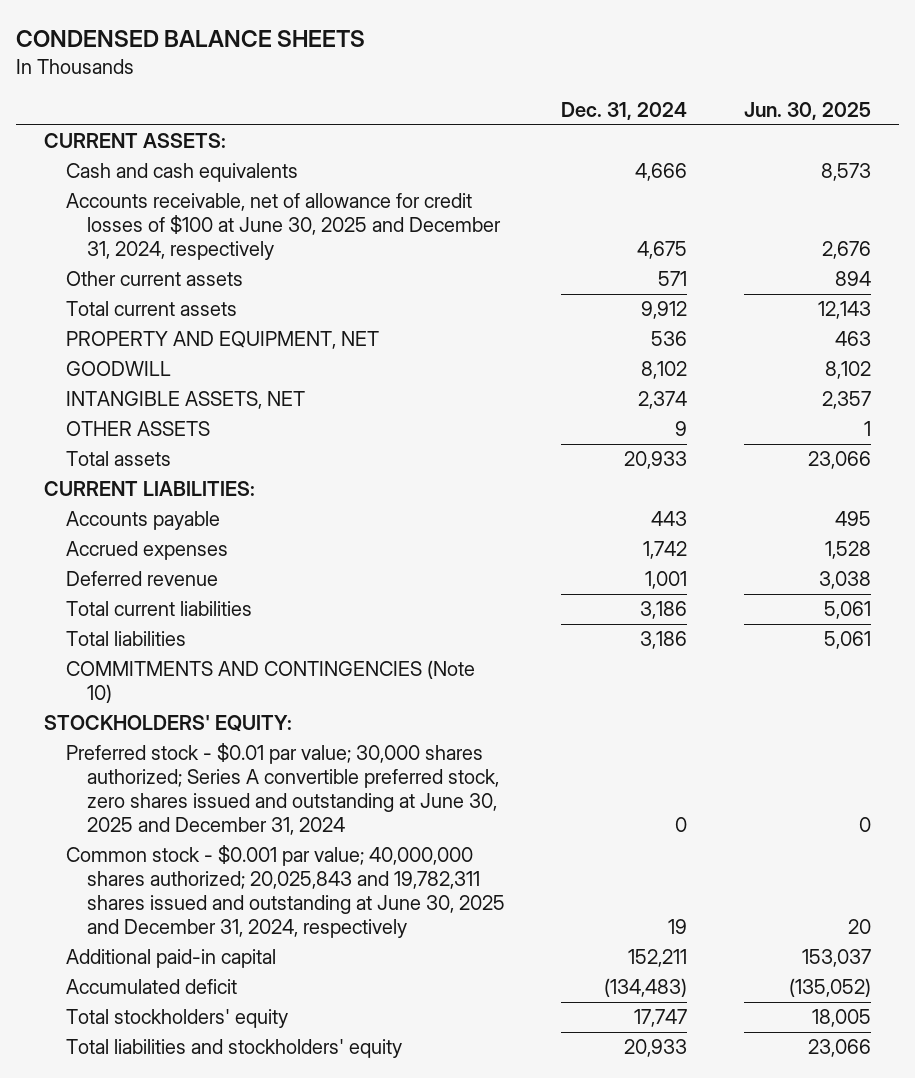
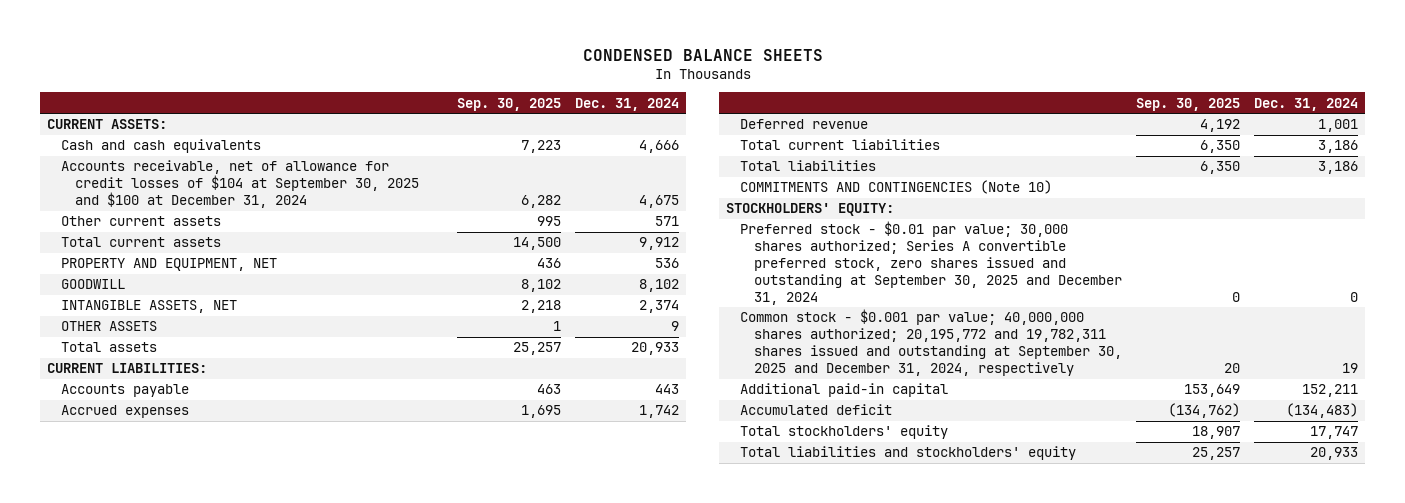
- | Dec. 31, 2024 | Jun. 30, 2025
+ | Sep. 30, 2025 | Dec. 31, 2024
- Accounts receivable, net of allowance for credit losses of $100 at June 30, 2025 and December 31, 2024, respectively | 4,675 | 2,676
+ Accounts receivable, net of allowance for credit losses of $104 at September 30, 2025 and $100 at December 31, 2024 | 6,282 | 4,675
- Preferred stock - $0.01 par value; 30,000 shares authorized; Series A convertible preferred stock, zero shares issued and outstanding at June 30, 2025 and December 31, 2024 | 0 | 0
- Common stock - $0.001 par value; 40,000,000 shares authorized; 20,025,843 and 19,782,311 shares issued and outstanding at June 30, 2025 and December 31, 2024, respectively | 19 | 20
+ Preferred stock - $0.01 par value; 30,000 shares authorized; Series A convertible preferred stock, zero shares issued and outstanding at September 30, 2025 and December 31, 2024 | 0 | 0
+ Common stock - $0.001 par value; 40,000,000 shares authorized; 20,195,772 and 19,782,311 shares issued and outstanding at September 30, 2025 and December 31, 2024, respectively | 20 | 19

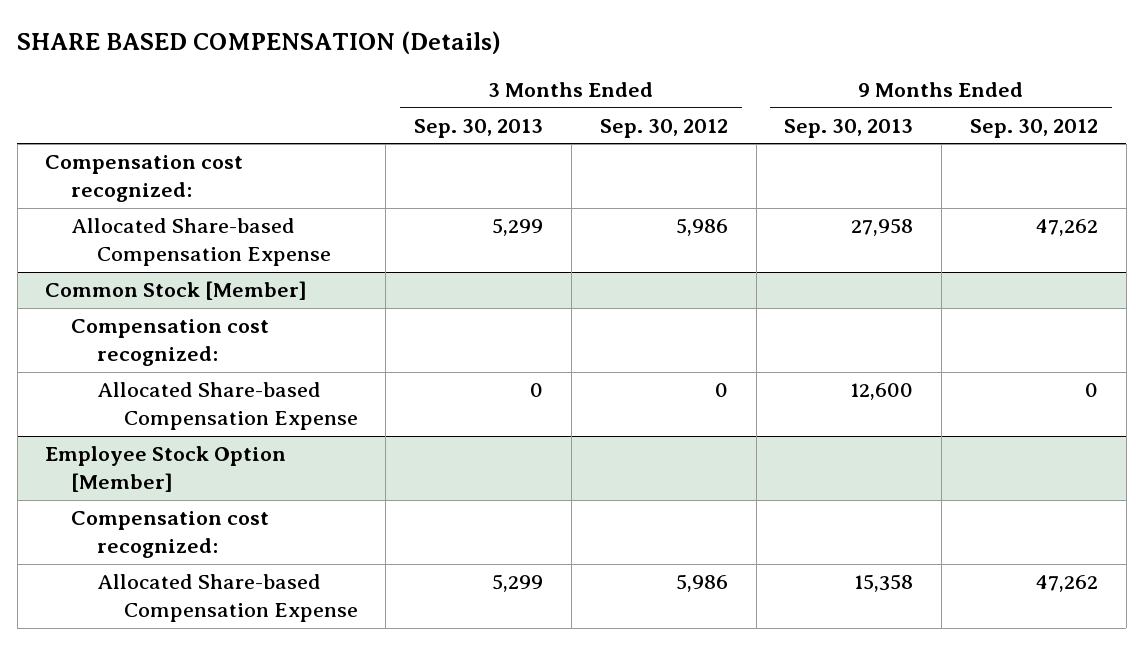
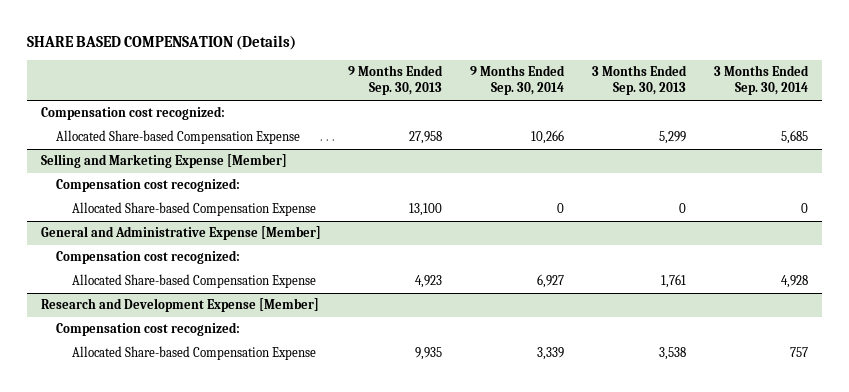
- | 3 Months Ended Sep. 30, 2013 | 3 Months Ended Sep. 30, 2012 | 9 Months Ended Sep. 30, 2013 | 9 Months Ended Sep. 30, 2012
+ | 9 Months Ended Sep. 30, 2013 | 9 Months Ended Sep. 30, 2014 | 3 Months Ended Sep. 30, 2013 | 3 Months Ended Sep. 30, 2014
- Common Stock [Member]
+ Selling and Marketing Expense [Member]
- Allocated Share-based Compensation Expense | 0 | 0 | 12,600 | 0
- Employee Stock Option [Member]
+ Allocated Share-based Compensation Expense | 13,100 | 0 | 0 | 0
+ General and Administrative Expense [Member]
- Allocated Share-based Compensation Expense | 5,299 | 5,986 | 15,358 | 47,262
+ Allocated Share-based Compensation Expense | 4,923 | 6,927 | 1,761 | 4,928
+ Research and Development Expense [Member]
+ Compensation cost recognized:
+ Allocated Share-based Compensation Expense | 9,935 | 3,339 | 3,538 | 757

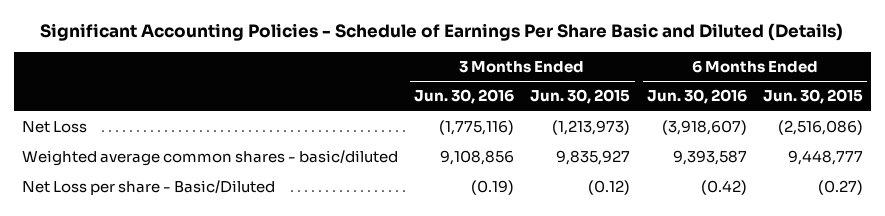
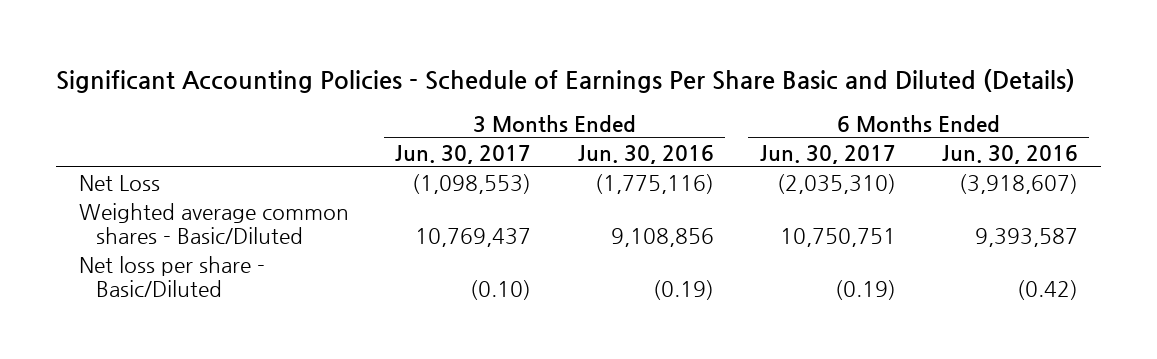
- | 3 Months Ended Jun. 30, 2016 | 3 Months Ended Jun. 30, 2015 | 6 Months Ended Jun. 30, 2016 | 6 Months Ended Jun. 30, 2015
+ | 3 Months Ended Jun. 30, 2017 | 3 Months Ended Jun. 30, 2016 | 6 Months Ended Jun. 30, 2017 | 6 Months Ended Jun. 30, 2016
- Weighted average common shares - basic/diluted | 9,108,856 | 9,835,927 | 9,393,587 | 9,448,777
- Net Loss per share - Basic/Diluted | (0.19) | (0.12) | (0.42) | (0.27)
+ Weighted average common shares - Basic/Diluted | 10,769,437 | 9,108,856 | 10,750,751 | 9,393,587
+ Net loss per share - Basic/Diluted | (0.10) | (0.19) | (0.19) | (0.42)

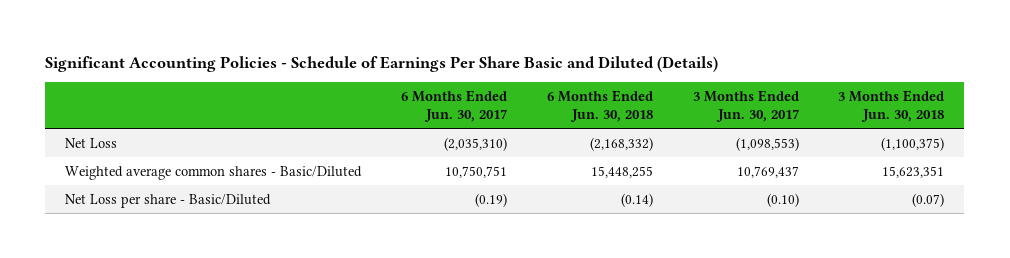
- | 3 Months Ended Jun. 30, 2017 | 3 Months Ended Jun. 30, 2016 | 6 Months Ended Jun. 30, 2017 | 6 Months Ended Jun. 30, 2016
+ | 6 Months Ended Jun. 30, 2017 | 6 Months Ended Jun. 30, 2018 | 3 Months Ended Jun. 30, 2017 | 3 Months Ended Jun. 30, 2018
- Net loss per share - Basic/Diluted | (0.10) | (0.19) | (0.19) | (0.42)
+ Net Loss per share - Basic/Diluted | (0.19) | (0.14) | (0.10) | (0.07)

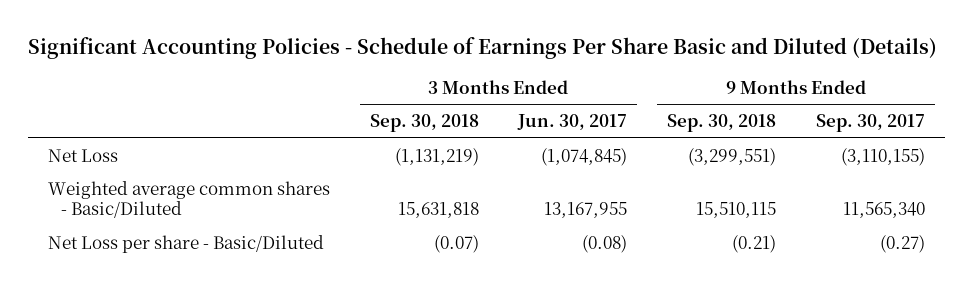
- | 6 Months Ended Jun. 30, 2017 | 6 Months Ended Jun. 30, 2018 | 3 Months Ended Jun. 30, 2017 | 3 Months Ended Jun. 30, 2018
+ | 3 Months Ended Sep. 30, 2018 | 3 Months Ended Jun. 30, 2017 | 9 Months Ended Sep. 30, 2018 | 9 Months Ended Sep. 30, 2017
- Net Loss | (2,035,310) | (2,168,332) | (1,098,553) | (1,100,375)
- Weighted average common shares - Basic/Diluted | 10,750,751 | 15,448,255 | 10,769,437 | 15,623,351
- Net Loss per share - Basic/Diluted | (0.19) | (0.14) | (0.10) | (0.07)
+ Net Loss | (1,131,219) | (1,074,845) | (3,299,551) | (3,110,155)
+ Weighted average common shares - Basic/Diluted | 15,631,818 | 13,167,955 | 15,510,115 | 11,565,340
+ Net Loss per share - Basic/Diluted | (0.07) | (0.08) | (0.21) | (0.27)

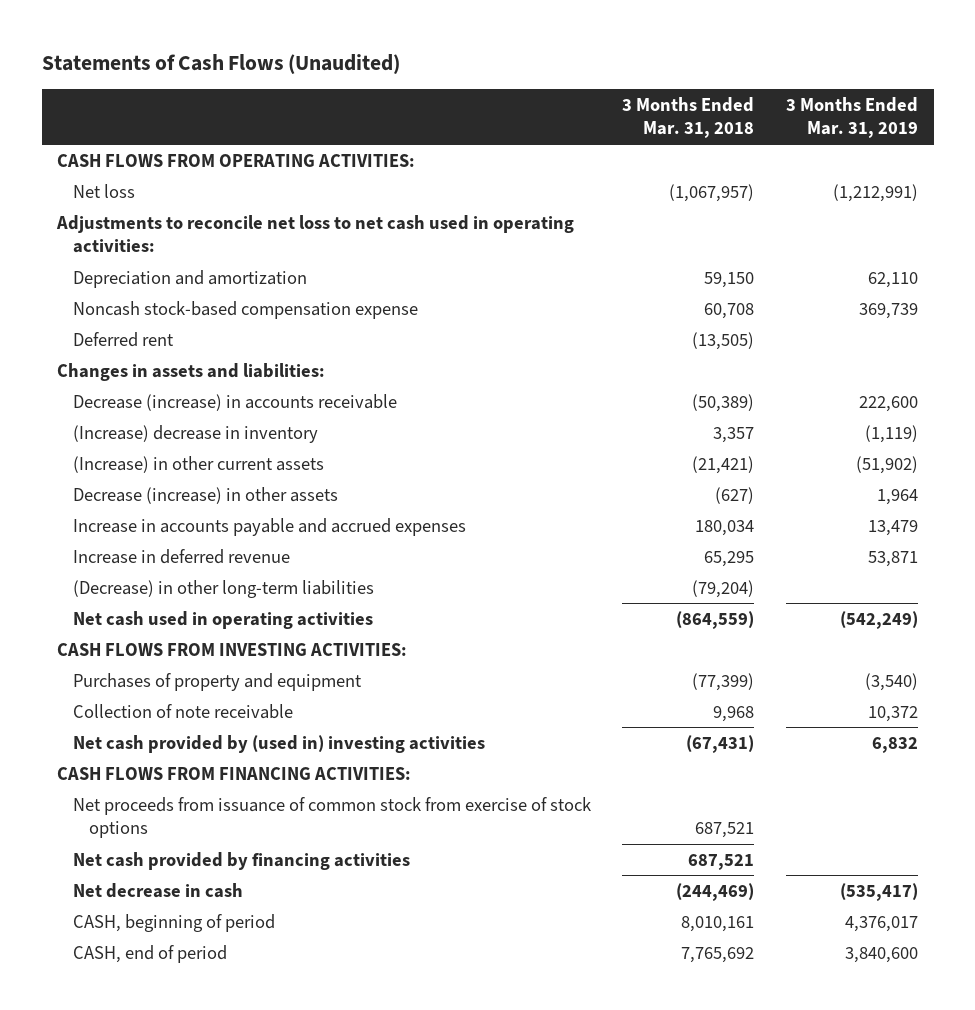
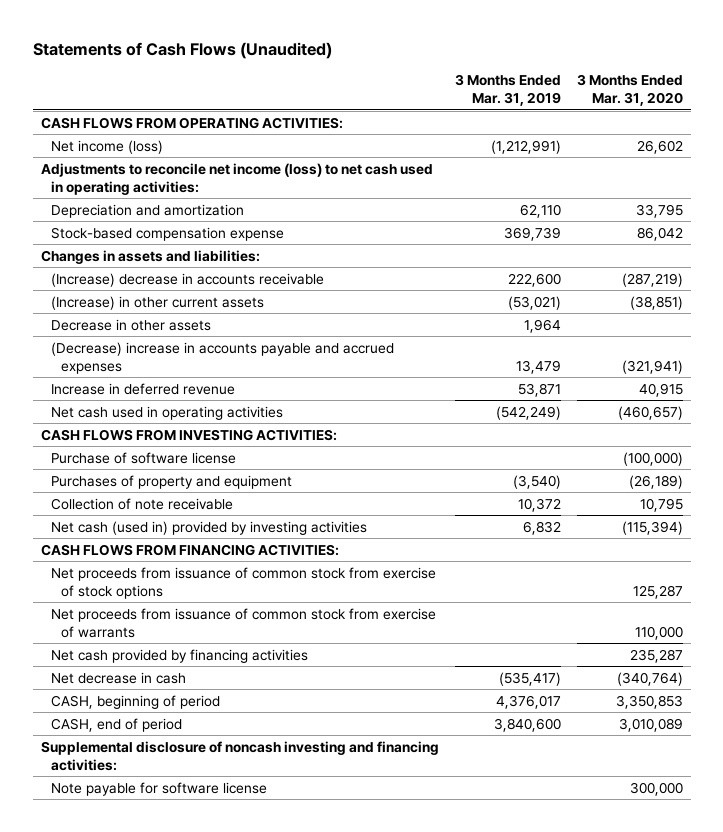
- | 3 Months Ended Mar. 31, 2018 | 3 Months Ended Mar. 31, 2019
+ | 3 Months Ended Mar. 31, 2019 | 3 Months Ended Mar. 31, 2020
- Net loss | (1,067,957) | (1,212,991)
- Adjustments to reconcile net loss to net cash used in operating activities:
+ Net income (loss) | (1,212,991) | 26,602
+ Adjustments to reconcile net income (loss) to net cash used in operating activities:
- Noncash stock-based compensation expense | 60,708 | 369,739
- Deferred rent | (13,505) |
+ Stock-based compensation expense | 369,739 | 86,042
- Decrease (increase) in accounts receivable | (50,389) | 222,600
- (Increase) decrease in inventory | 3,357 | (1,119)
- (Increase) in other current assets | (21,421) | (51,902)
- Decrease (increase) in other assets | (627) | 1,964
- Increase in accounts payable and accrued expenses | 180,034 | 13,479
+ (Increase) decrease in accounts receivable | 222,600 | (287,219)
+ (Increase) in other current assets | (53,021) | (38,851)
+ Decrease in other assets | 1,964 |
+ (Decrease) increase in accounts payable and accrued expenses | 13,479 | (321,941)
- (Decrease) in other long-term liabilities | (79,204) |
+ Purchase of software license | | (100,000)
- Net cash provided by (used in) investing activities | (67,431) | 6,832
+ Net cash (used in) provided by investing activities | 6,832 | (115,394)
+ Net proceeds from issuance of common stock from exercise of warrants | | 110,000
+ Supplemental disclosure of noncash investing and financing activities:
+ Note payable for software license | | 300,000

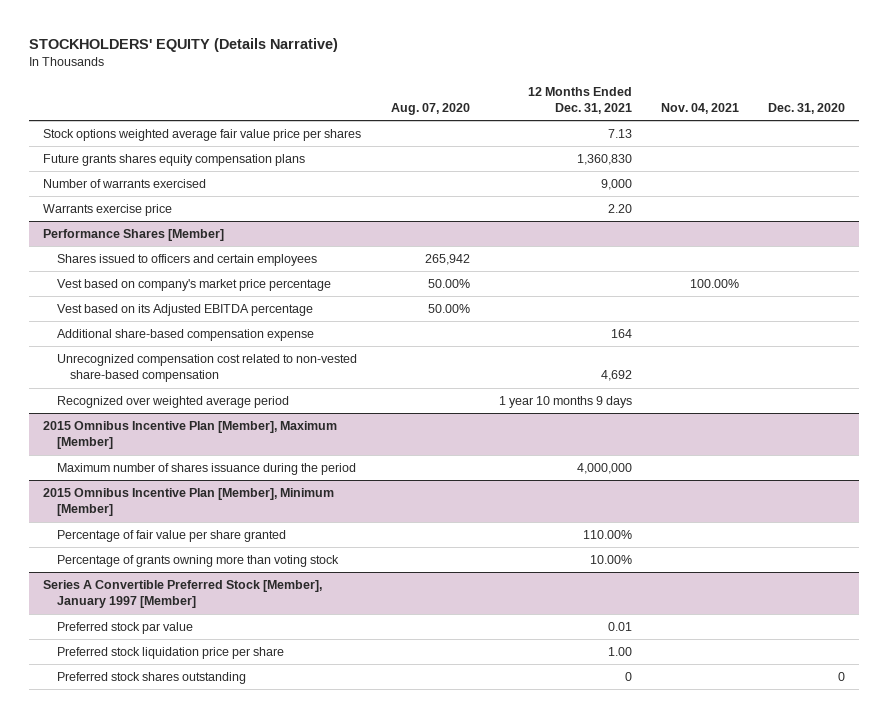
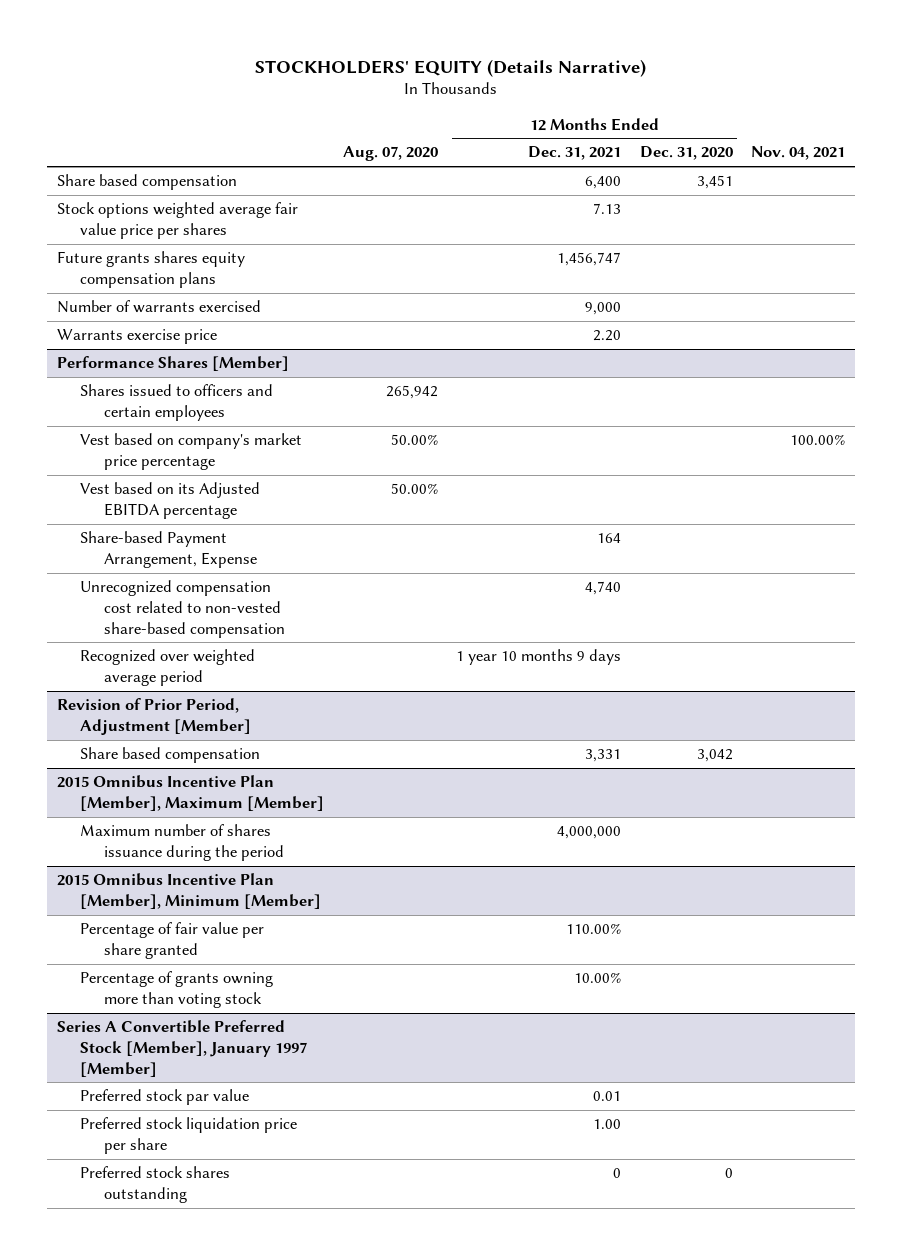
- | Aug. 07, 2020 | 12 Months Ended Dec. 31, 2021 | Nov. 04, 2021 | Dec. 31, 2020
+ | Aug. 07, 2020 | 12 Months Ended Dec. 31, 2021 | 12 Months Ended Dec. 31, 2020 | Nov. 04, 2021
+ Share based compensation | | 6,400 | 3,451 |
- Future grants shares equity compensation plans | | 1,360,830 | |
+ Future grants shares equity compensation plans | | 1,456,747 | |
@ Performance Shares [Member]
- Additional share-based compensation expense | | 164 | |
- Unrecognized compensation cost related to non-vested share-based compensation | | 4,692 | |
+ Share-based Payment Arrangement, Expense | | 164 | |
+ Unrecognized compensation cost related to non-vested share-based compensation | | 4,740 | |
+ Revision of Prior Period, Adjustment [Member]
+ Share based compensation | | 3,331 | 3,042 |

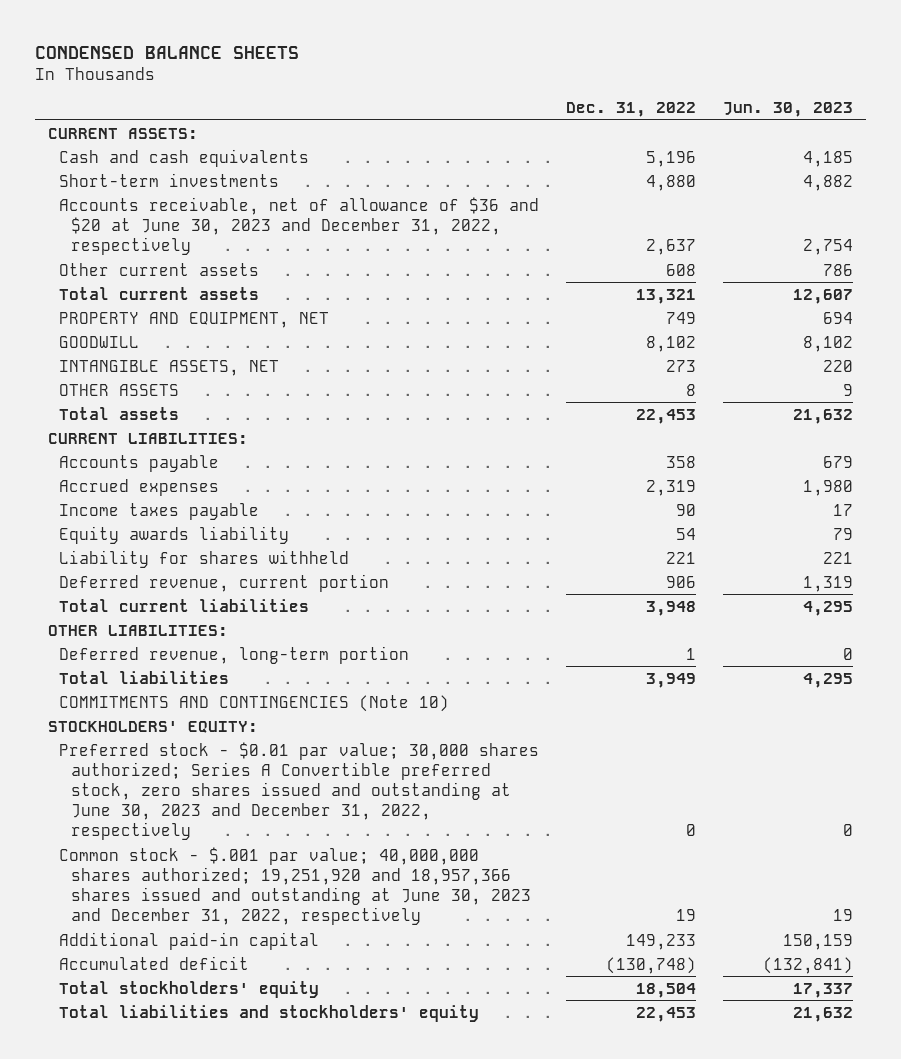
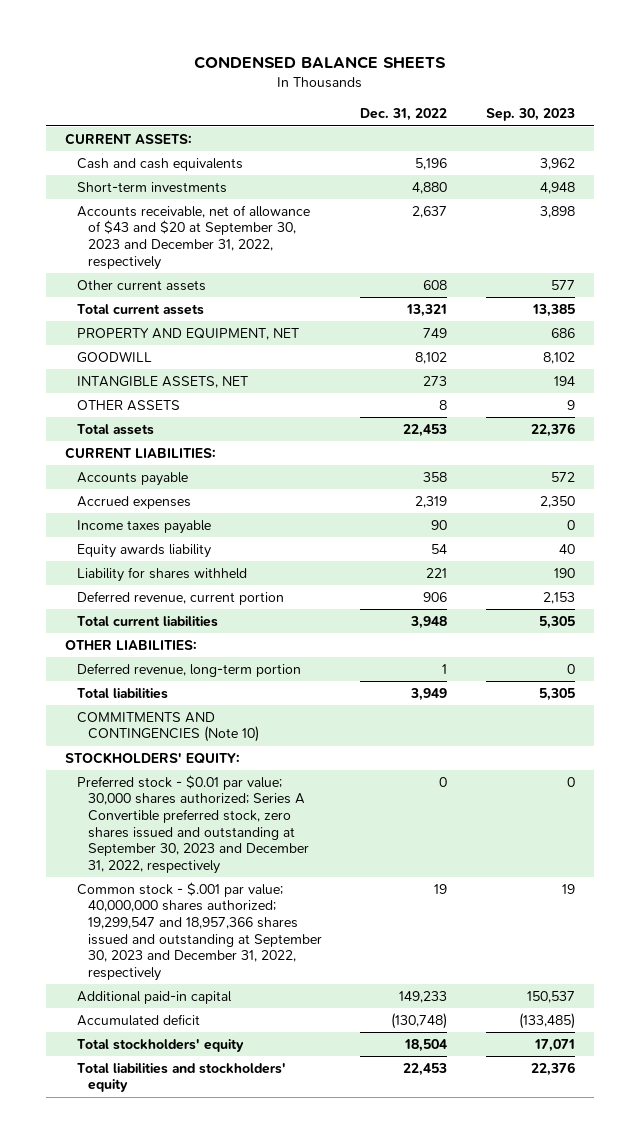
- | Dec. 31, 2022 | Jun. 30, 2023
+ | Dec. 31, 2022 | Sep. 30, 2023
- Accounts receivable, net of allowance of $36 and $20 at June 30, 2023 and December 31, 2022, respectively | 2,637 | 2,754
+ Accounts receivable, net of allowance of $43 and $20 at September 30, 2023 and December 31, 2022, respectively | 2,637 | 3,898
- Preferred stock - $0.01 par value; 30,000 shares authorized; Series A Convertible preferred stock, zero shares issued and outstanding at June 30, 2023 and December 31, 2022, respectively | 0 | 0
- Common stock - $.001 par value; 40,000,000 shares authorized; 19,251,920 and 18,957,366 shares issued and outstanding at June 30, 2023 and December 31, 2022, respectively | 19 | 19
+ Preferred stock - $0.01 par value; 30,000 shares authorized; Series A Convertible preferred stock, zero shares issued and outstanding at September 30, 2023 and December 31, 2022, respectively | 0 | 0
+ Common stock - $.001 par value; 40,000,000 shares authorized; 19,299,547 and 18,957,366 shares issued and outstanding at September 30, 2023 and December 31, 2022, respectively | 19 | 19

